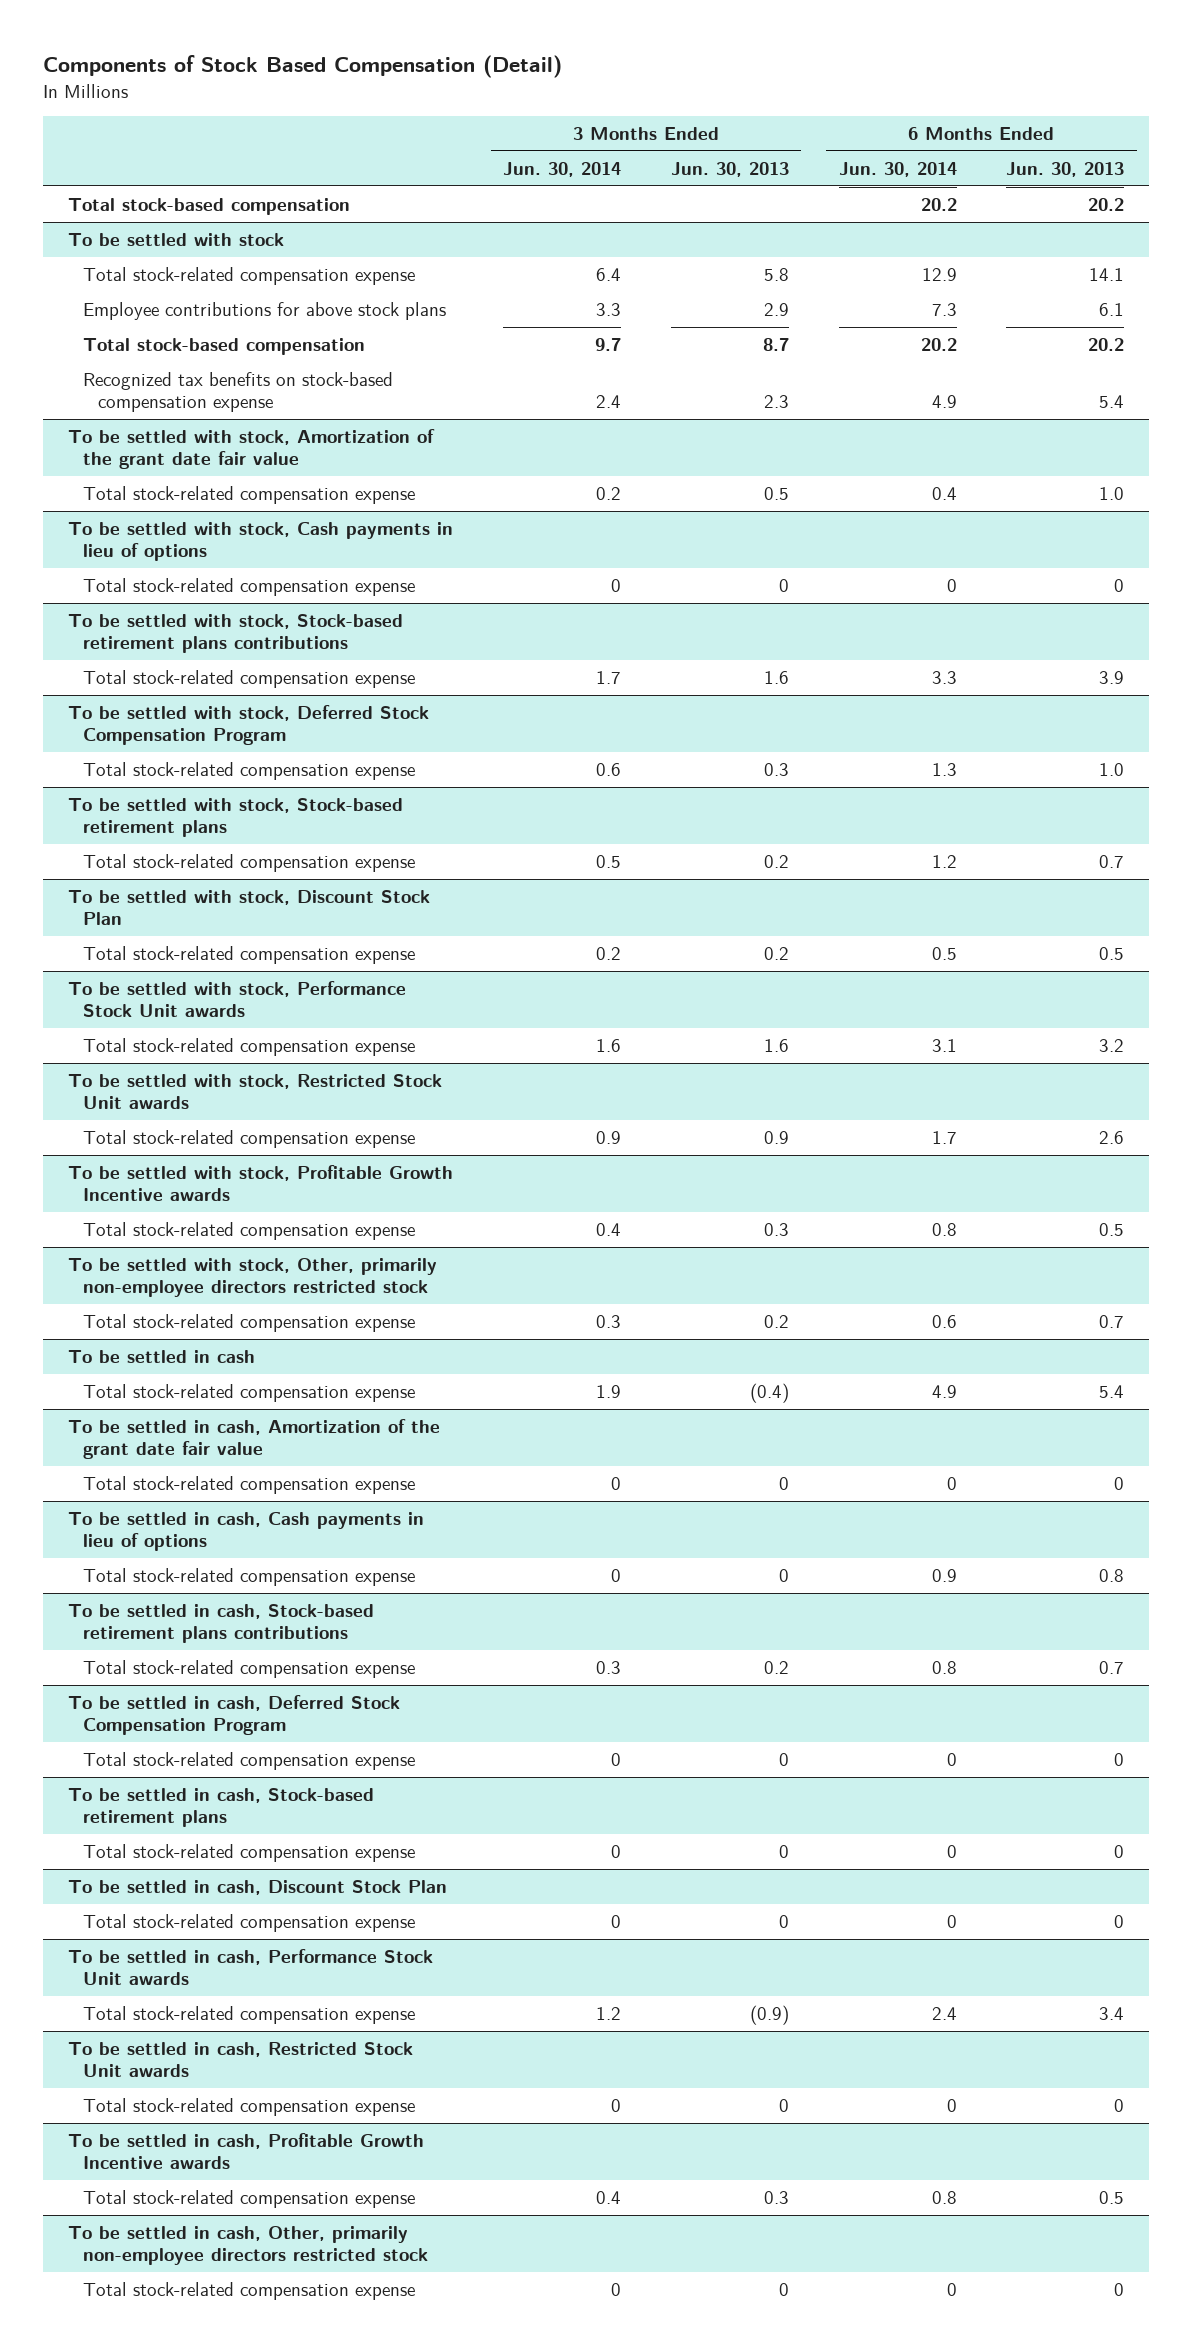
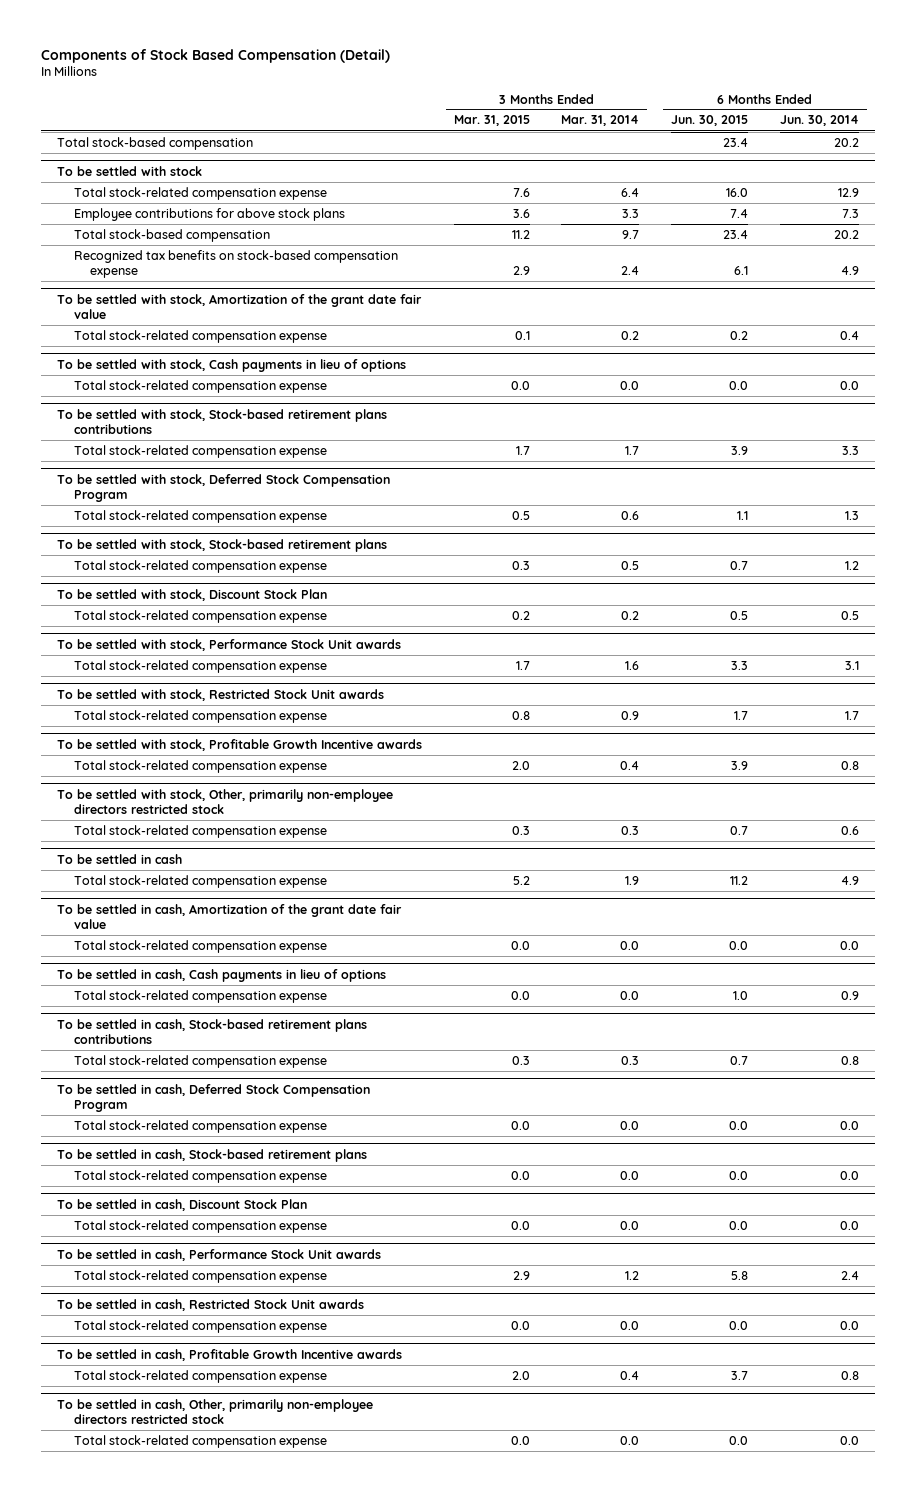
- | 3 Months Ended Jun. 30, 2014 | 3 Months Ended Jun. 30, 2013 | 6 Months Ended Jun. 30, 2014 | 6 Months Ended Jun. 30, 2013
+ | 3 Months Ended Mar. 31, 2015 | 3 Months Ended Mar. 31, 2014 | 6 Months Ended Jun. 30, 2015 | 6 Months Ended Jun. 30, 2014
@ To be settled with stock, Cash payments in lieu of options
- Total stock-related compensation expense | 0 | 0 | 0 | 0
+ Total stock-related compensation expense | 0.0 | 0.0 | 0.0 | 0.0
@ To be settled in cash, Amortization of the grant date fair value
- Total stock-related compensation expense | 0 | 0 | 0 | 0
+ Total stock-related compensation expense | 0.0 | 0.0 | 0.0 | 0.0
@ To be settled in cash, Deferred Stock Compensation Program
- Total stock-related compensation expense | 0 | 0 | 0 | 0
+ Total stock-related compensation expense | 0.0 | 0.0 | 0.0 | 0.0
@ To be settled in cash, Stock-based retirement plans
- Total stock-related compensation expense | 0 | 0 | 0 | 0
+ Total stock-related compensation expense | 0.0 | 0.0 | 0.0 | 0.0
@ To be settled in cash, Discount Stock Plan
- Total stock-related compensation expense | 0 | 0 | 0 | 0
+ Total stock-related compensation expense | 0.0 | 0.0 | 0.0 | 0.0
@ To be settled in cash, Restricted Stock Unit awards
- Total stock-related compensation expense | 0 | 0 | 0 | 0
+ Total stock-related compensation expense | 0.0 | 0.0 | 0.0 | 0.0
@ To be settled in cash, Other, primarily non-employee directors restricted stock
- Total stock-related compensation expense | 0 | 0 | 0 | 0
+ Total stock-related compensation expense | 0.0 | 0.0 | 0.0 | 0.0

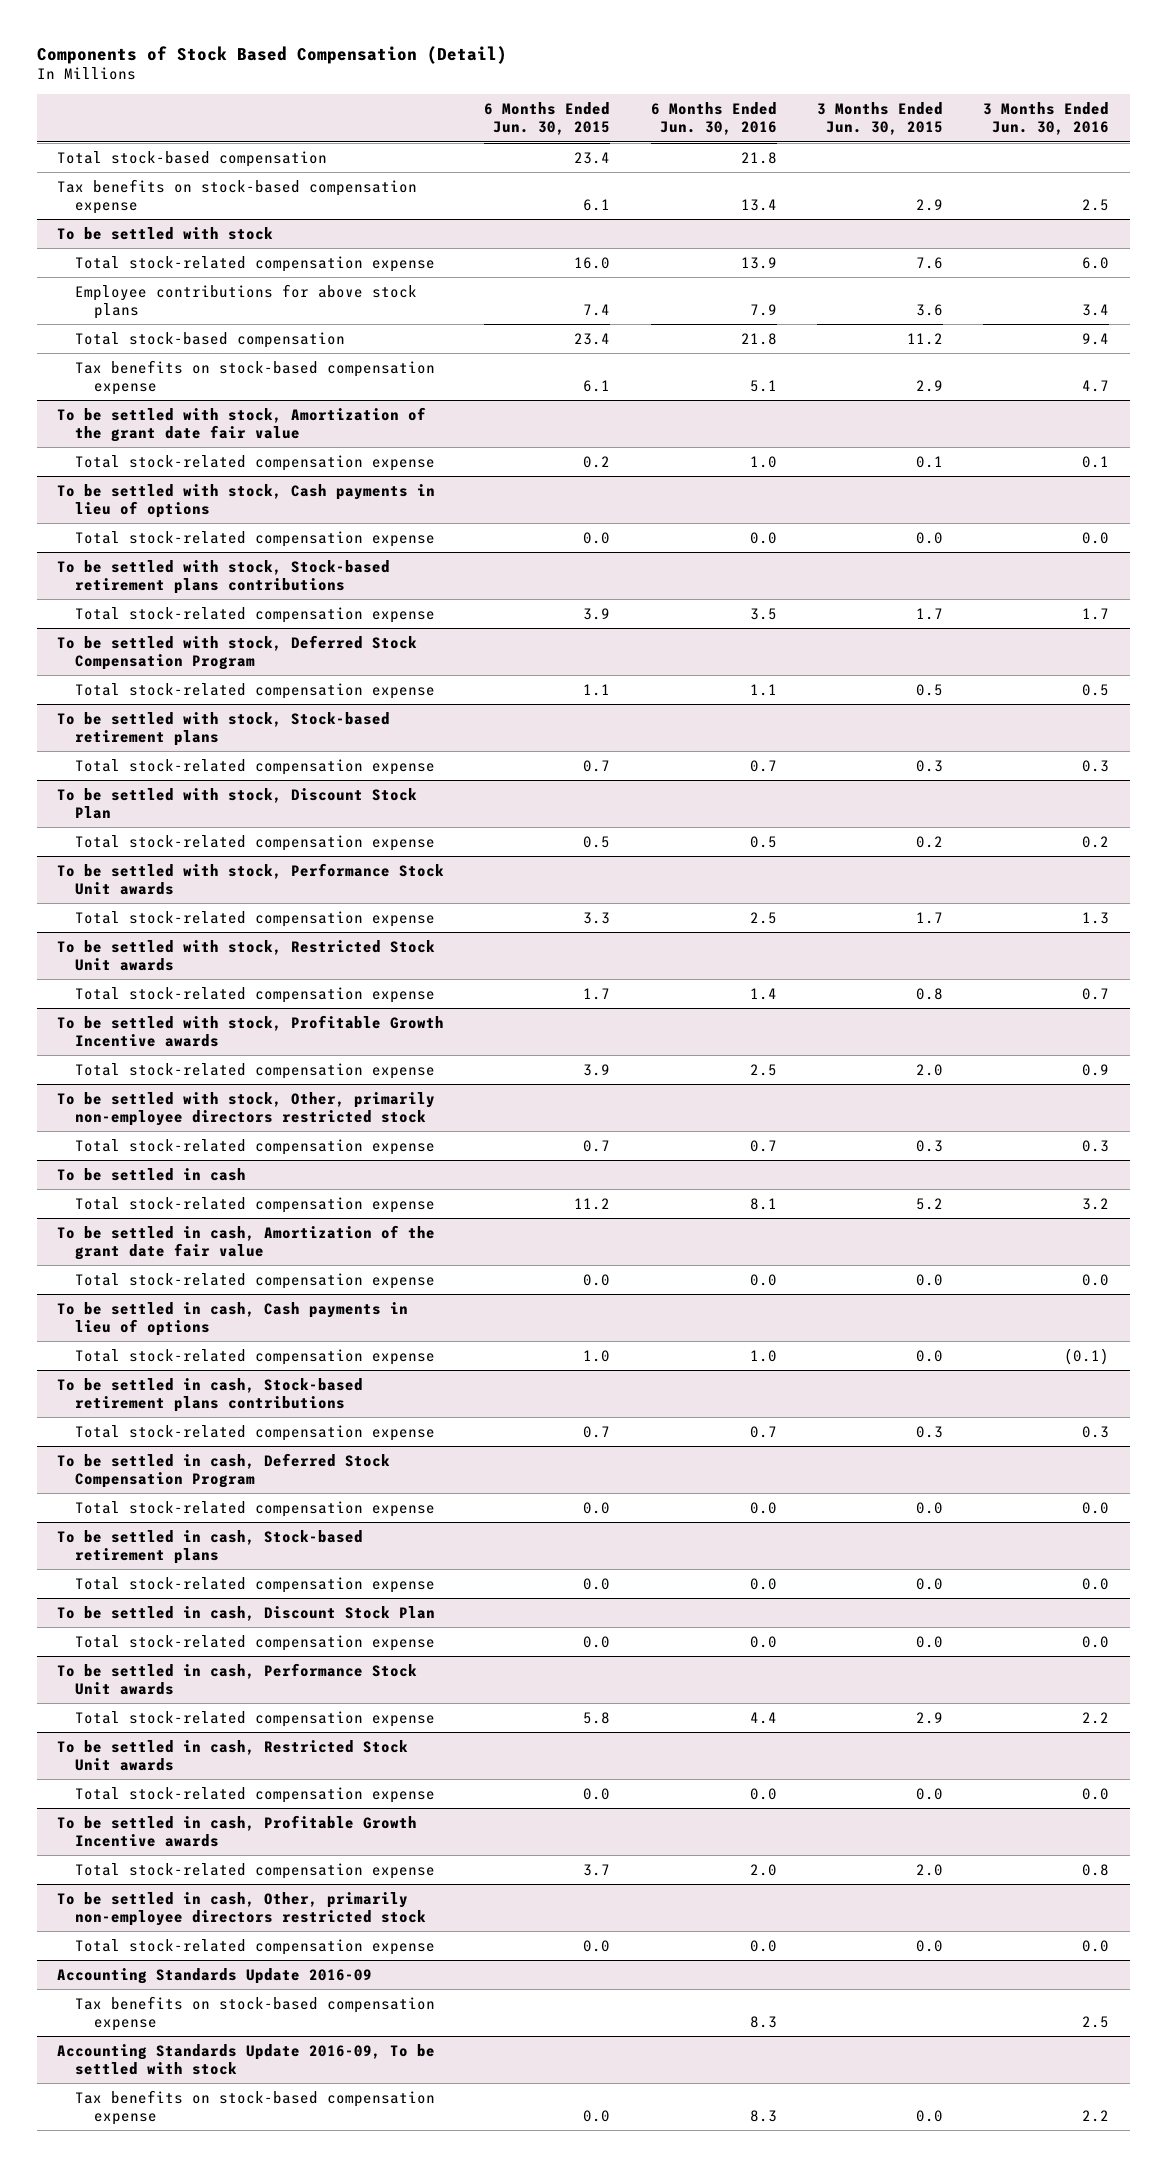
- | 3 Months Ended Mar. 31, 2015 | 3 Months Ended Mar. 31, 2014 | 6 Months Ended Jun. 30, 2015 | 6 Months Ended Jun. 30, 2014
+ | 6 Months Ended Jun. 30, 2015 | 6 Months Ended Jun. 30, 2016 | 3 Months Ended Jun. 30, 2015 | 3 Months Ended Jun. 30, 2016
+ Tax benefits on stock-based compensation expense | 6.1 | 13.4 | 2.9 | 2.5
@ To be settled with stock
- Recognized tax benefits on stock-based compensation expense | 2.9 | 2.4 | 6.1 | 4.9
+ Tax benefits on stock-based compensation expense | 6.1 | 5.1 | 2.9 | 4.7
+ Accounting Standards Update 2016-09
+ Tax benefits on stock-based compensation expense | | 8.3 | | 2.5
+ Accounting Standards Update 2016-09, To be settled with stock
+ Tax benefits on stock-based compensation expense | 0.0 | 8.3 | 0.0 | 2.2

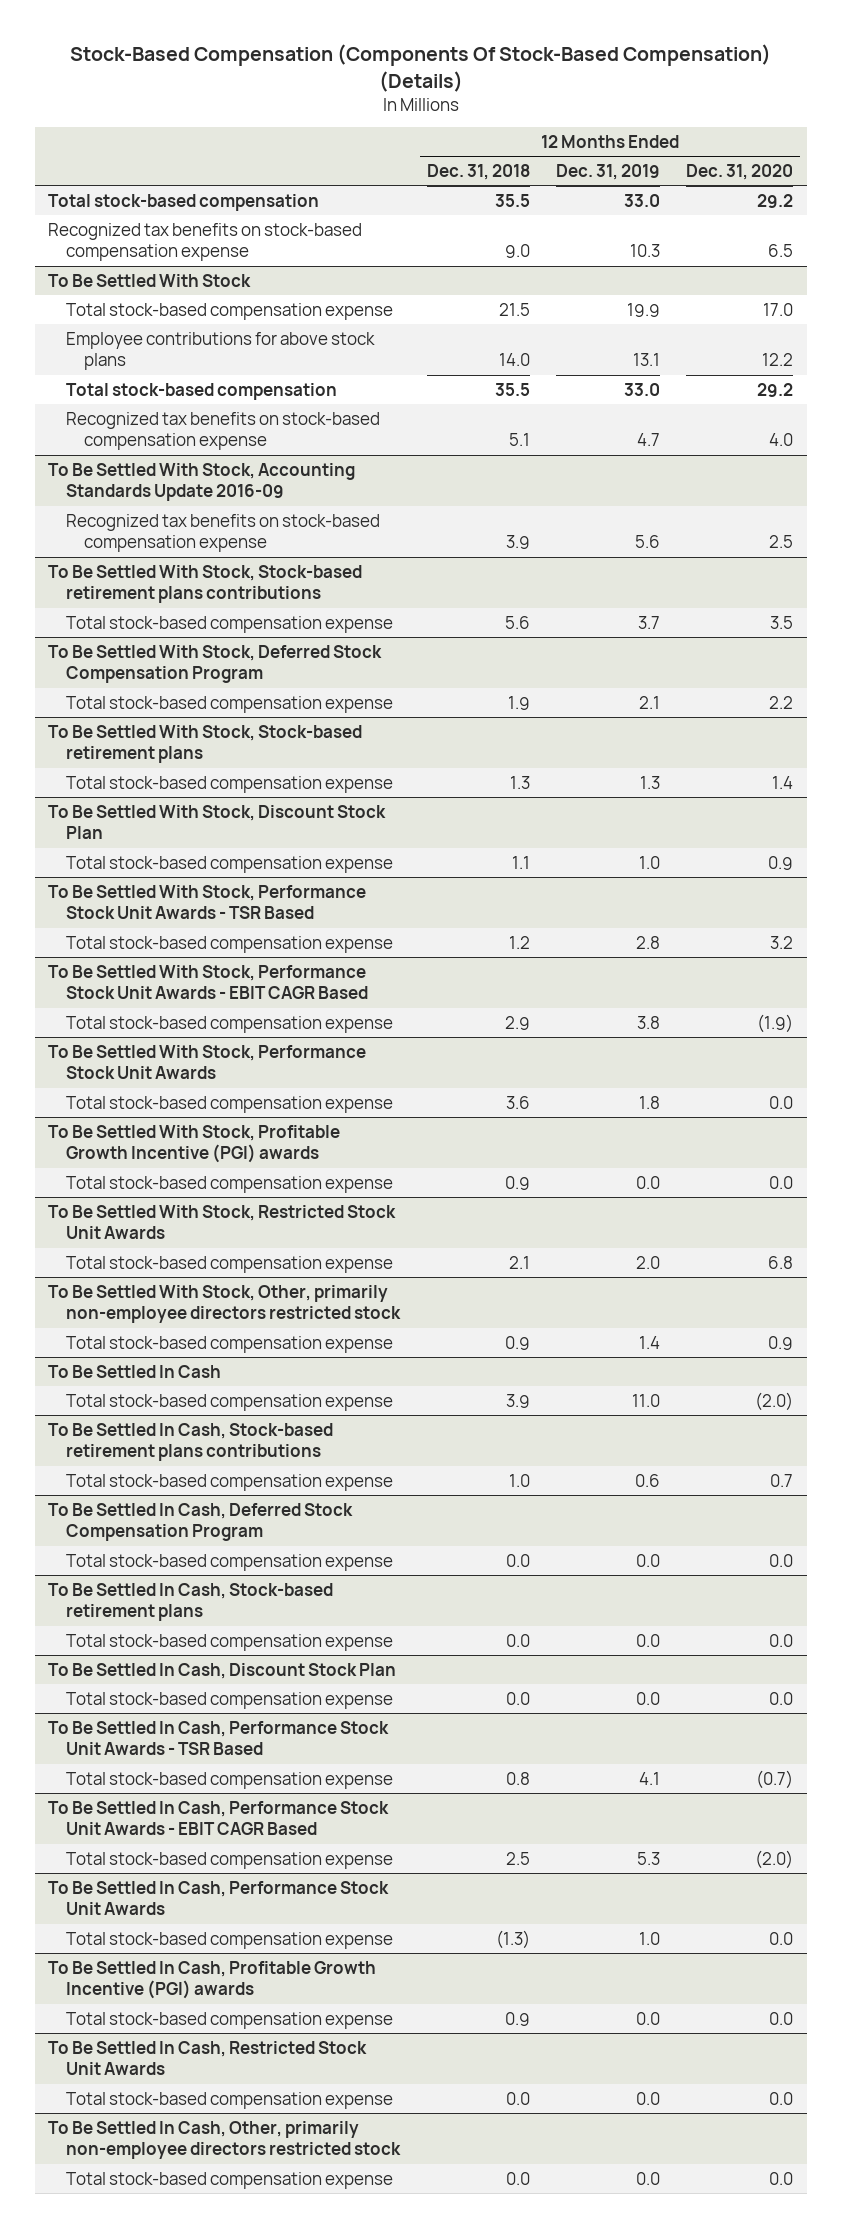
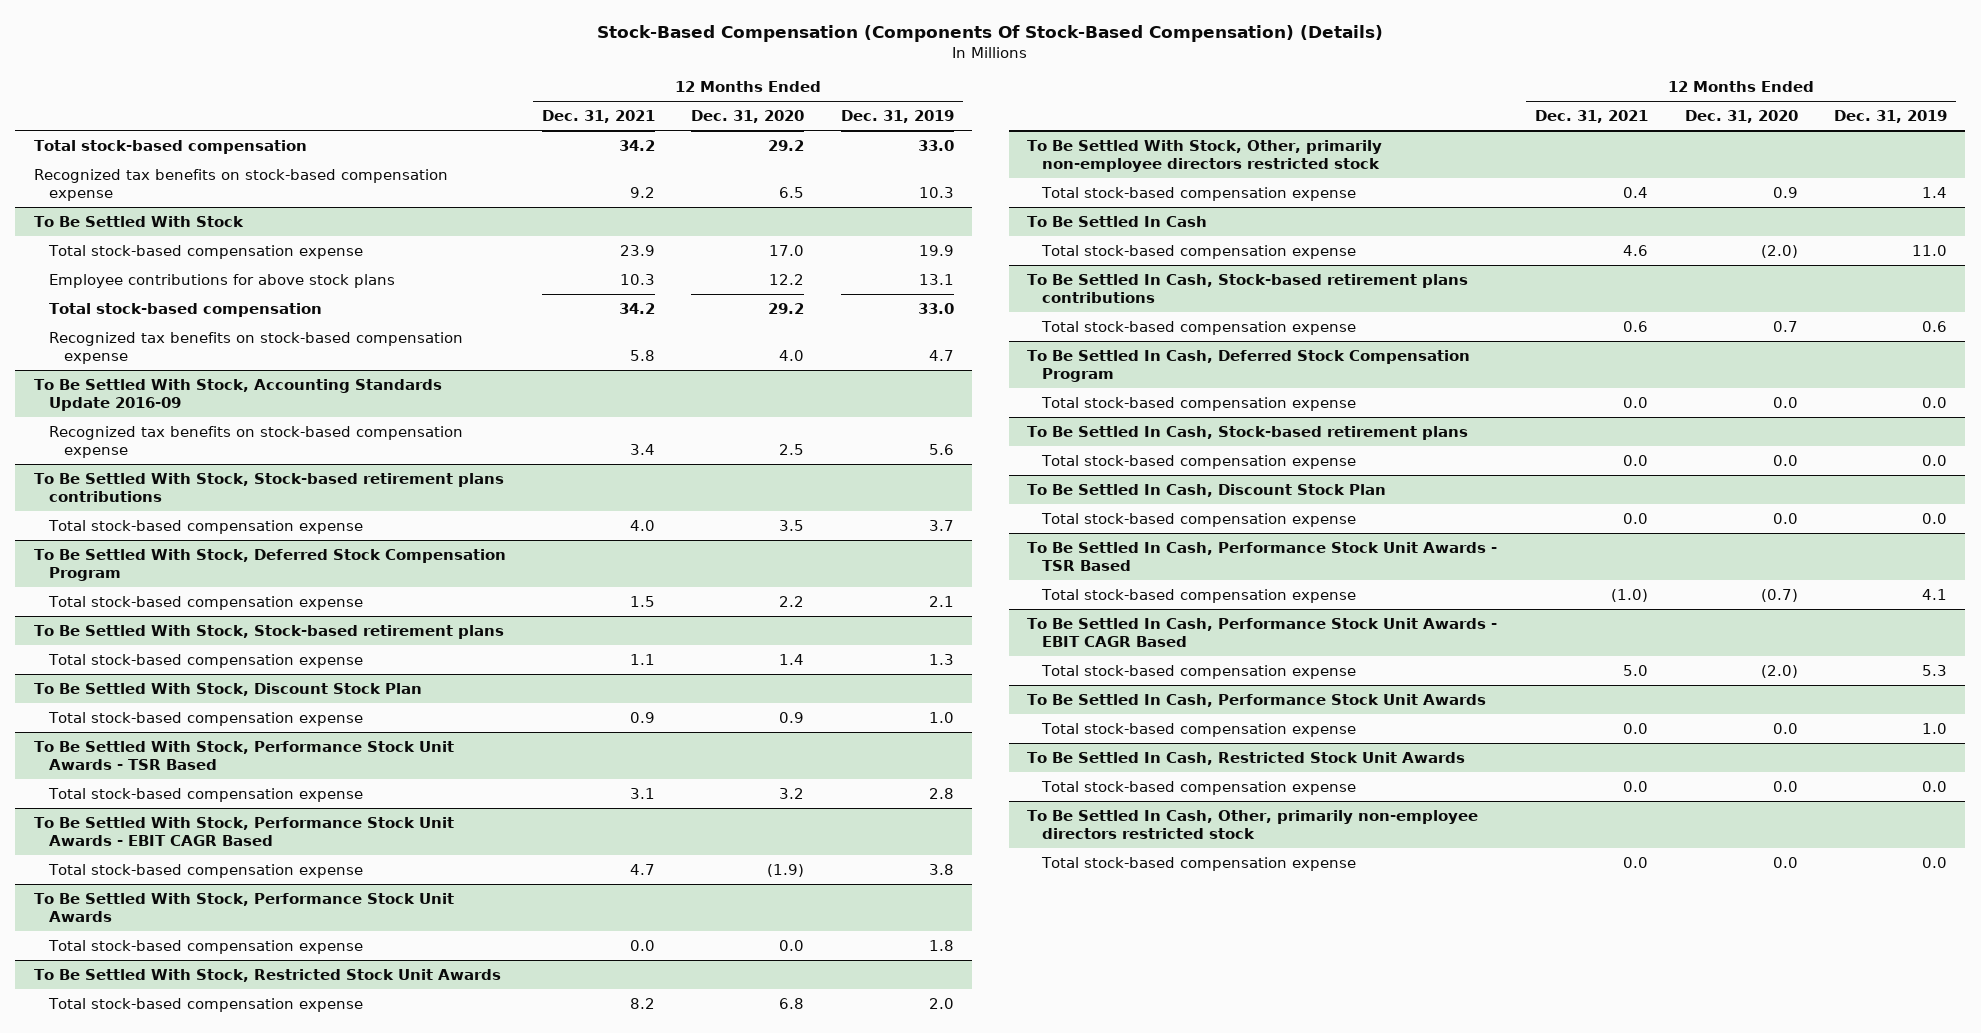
- | 12 Months Ended Dec. 31, 2018 | 12 Months Ended Dec. 31, 2019 | 12 Months Ended Dec. 31, 2020
+ | 12 Months Ended Dec. 31, 2021 | 12 Months Ended Dec. 31, 2020 | 12 Months Ended Dec. 31, 2019
- To Be Settled With Stock, Profitable Growth Incentive (PGI) awards
- Total stock-based compensation expense | 0.9 | 0.0 | 0.0
- To Be Settled In Cash, Profitable Growth Incentive (PGI) awards
- Total stock-based compensation expense | 0.9 | 0.0 | 0.0

